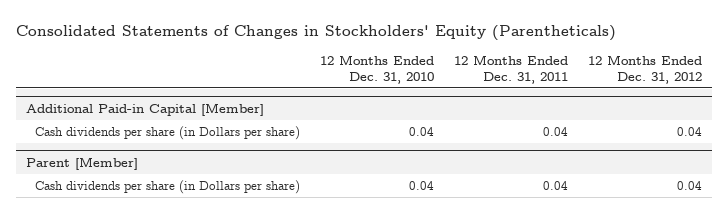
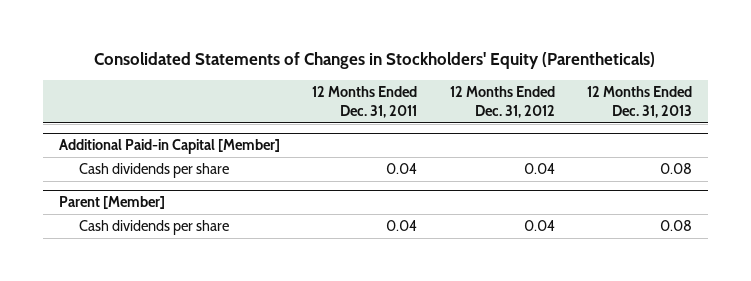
- | 12 Months Ended Dec. 31, 2010 | 12 Months Ended Dec. 31, 2011 | 12 Months Ended Dec. 31, 2012
+ | 12 Months Ended Dec. 31, 2011 | 12 Months Ended Dec. 31, 2012 | 12 Months Ended Dec. 31, 2013
@ Additional Paid-in Capital [Member]
- Cash dividends per share (in Dollars per share) | 0.04 | 0.04 | 0.04
+ Cash dividends per share | 0.04 | 0.04 | 0.08
@ Parent [Member]
- Cash dividends per share (in Dollars per share) | 0.04 | 0.04 | 0.04
+ Cash dividends per share | 0.04 | 0.04 | 0.08

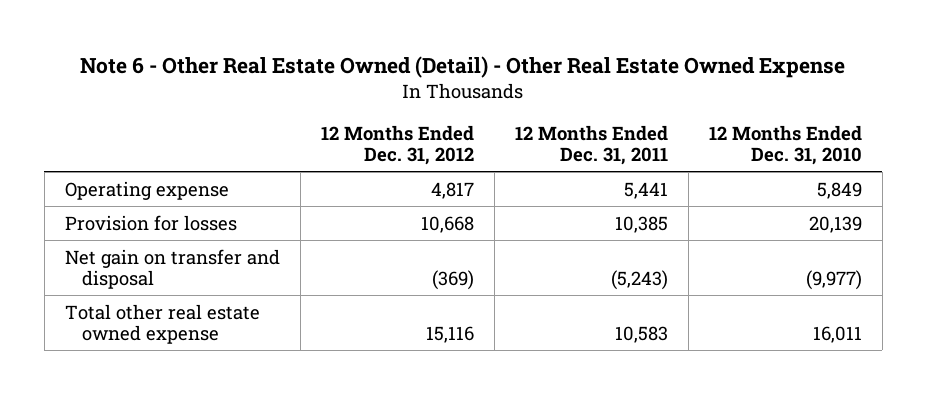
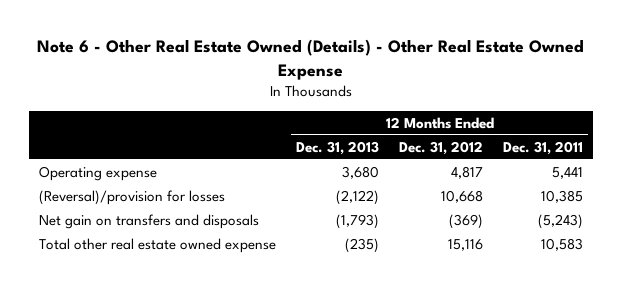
- Note 6 - Other Real Estate Owned (Detail) - Other Real Estate Owned Expense
+ Note 6 - Other Real Estate Owned (Details) - Other Real Estate Owned Expense
- | 12 Months Ended Dec. 31, 2012 | 12 Months Ended Dec. 31, 2011 | 12 Months Ended Dec. 31, 2010
+ | 12 Months Ended Dec. 31, 2013 | 12 Months Ended Dec. 31, 2012 | 12 Months Ended Dec. 31, 2011
- Provision for losses | 10,668 | 10,385 | 20,139
- Net gain on transfer and disposal | (369) | (5,243) | (9,977)
+ (Reversal)/provision for losses | (2,122) | 10,668 | 10,385
+ Net gain on transfers and disposals | (1,793) | (369) | (5,243)

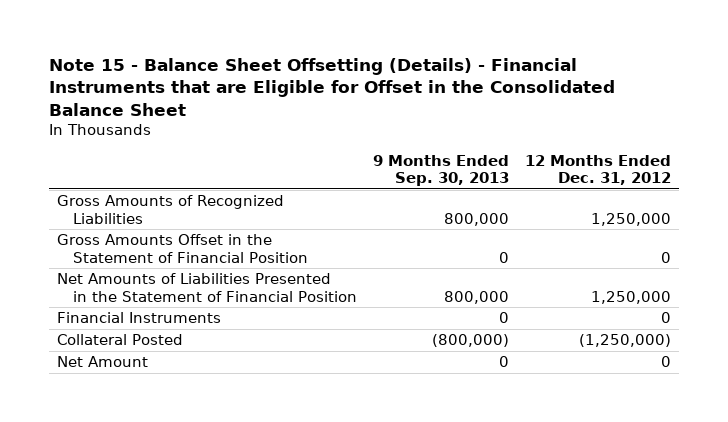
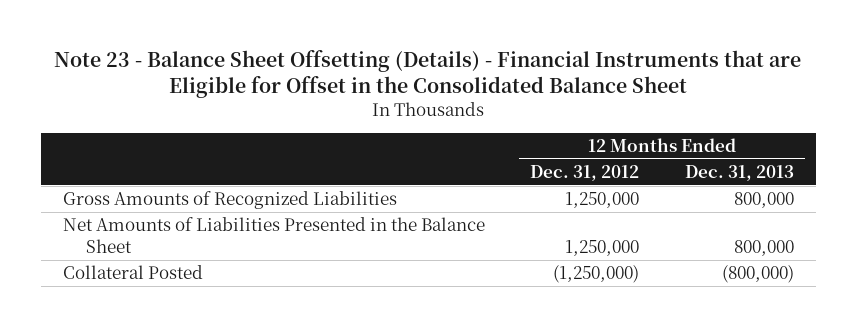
- Note 15 - Balance Sheet Offsetting (Details) - Financial Instruments that are Eligible for Offset in the Consolidated Balance Sheet
+ Note 23 - Balance Sheet Offsetting (Details) - Financial Instruments that are Eligible for Offset in the Consolidated Balance Sheet
- | 9 Months Ended Sep. 30, 2013 | 12 Months Ended Dec. 31, 2012
+ | 12 Months Ended Dec. 31, 2012 | 12 Months Ended Dec. 31, 2013
- Gross Amounts Offset in the Statement of Financial Position | 0 | 0
- Net Amounts of Liabilities Presented in the Statement of Financial Position | 800,000 | 1,250,000
- Financial Instruments | 0 | 0
+ Net Amounts of Liabilities Presented in the Balance Sheet | 1,250,000 | 800,000
- Net Amount | 0 | 0

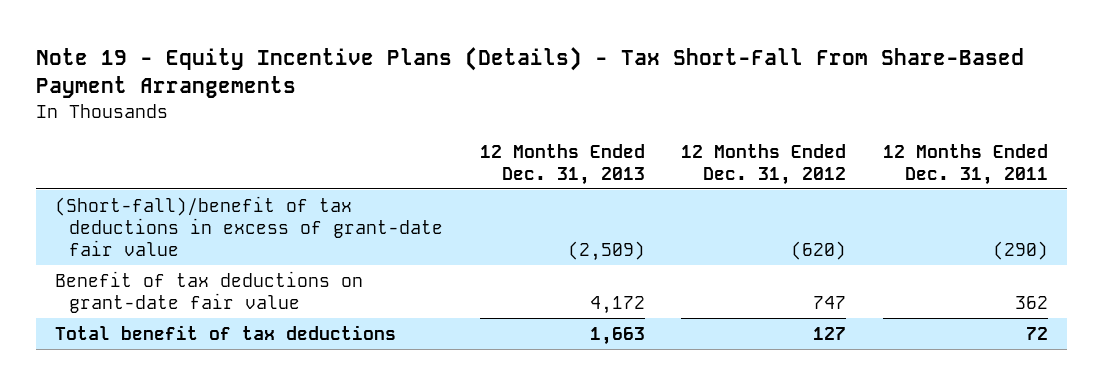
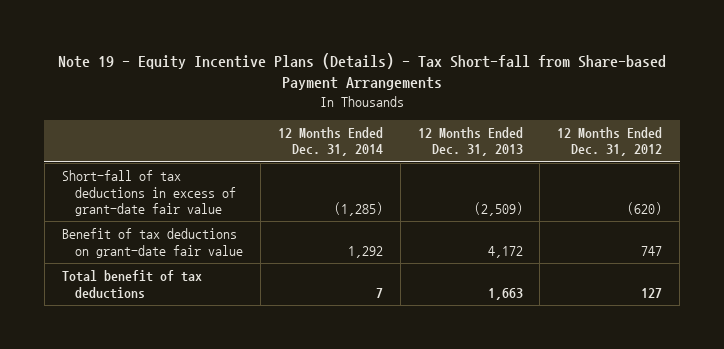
- Note 19 - Equity Incentive Plans (Details) - Tax Short-Fall From Share-Based Payment Arrangements
+ Note 19 - Equity Incentive Plans (Details) - Tax Short-fall from Share-based Payment Arrangements
- | 12 Months Ended Dec. 31, 2013 | 12 Months Ended Dec. 31, 2012 | 12 Months Ended Dec. 31, 2011
+ | 12 Months Ended Dec. 31, 2014 | 12 Months Ended Dec. 31, 2013 | 12 Months Ended Dec. 31, 2012
- (Short-fall)/benefit of tax deductions in excess of grant-date fair value | (2,509) | (620) | (290)
+ Short-fall of tax deductions in excess of grant-date fair value | (1,285) | (2,509) | (620)

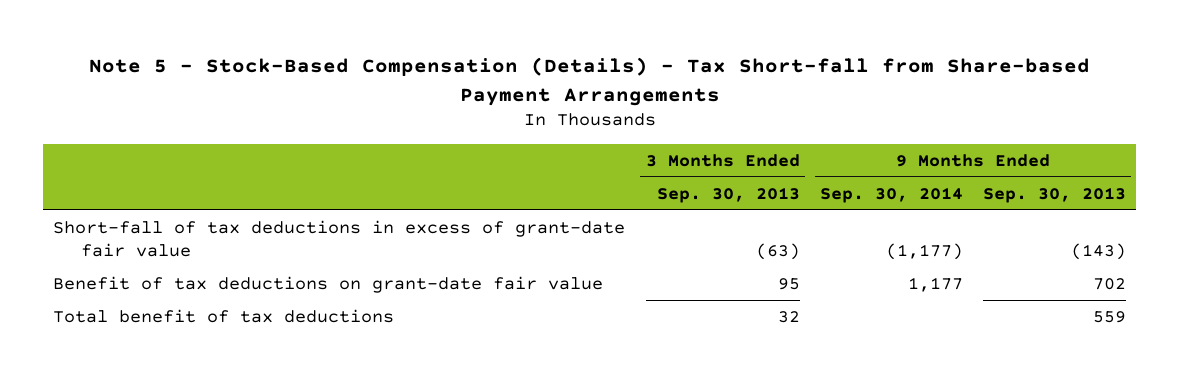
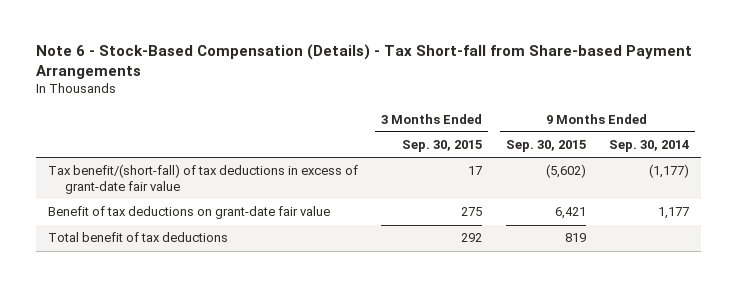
- Note 5 - Stock-Based Compensation (Details) - Tax Short-fall from Share-based Payment Arrangements
+ Note 6 - Stock-Based Compensation (Details) - Tax Short-fall from Share-based Payment Arrangements
- | 3 Months Ended Sep. 30, 2013 | 9 Months Ended Sep. 30, 2014 | 9 Months Ended Sep. 30, 2013
+ | 3 Months Ended Sep. 30, 2015 | 9 Months Ended Sep. 30, 2015 | 9 Months Ended Sep. 30, 2014
- Short-fall of tax deductions in excess of grant-date fair value | (63) | (1,177) | (143)
+ Tax benefit/(short-fall) of tax deductions in excess of grant-date fair value | 17 | (5,602) | (1,177)

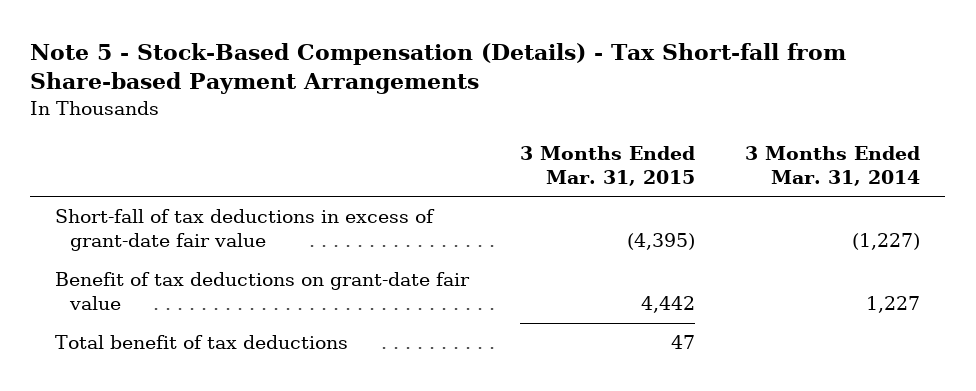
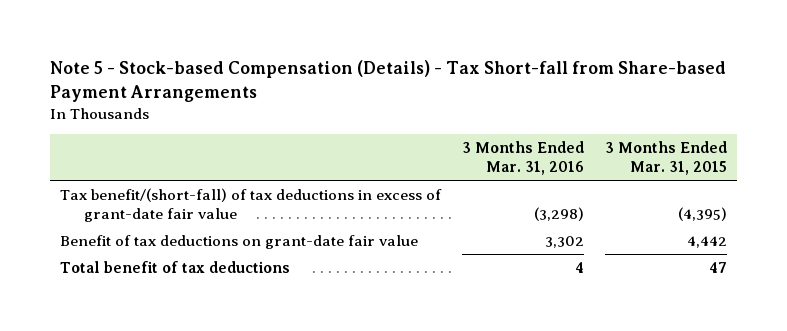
- Note 5 - Stock-Based Compensation (Details) - Tax Short-fall from Share-based Payment Arrangements
+ Note 5 - Stock-based Compensation (Details) - Tax Short-fall from Share-based Payment Arrangements
- | 3 Months Ended Mar. 31, 2015 | 3 Months Ended Mar. 31, 2014
+ | 3 Months Ended Mar. 31, 2016 | 3 Months Ended Mar. 31, 2015
- Short-fall of tax deductions in excess of grant-date fair value | (4,395) | (1,227)
+ Tax benefit/(short-fall) of tax deductions in excess of grant-date fair value | (3,298) | (4,395)

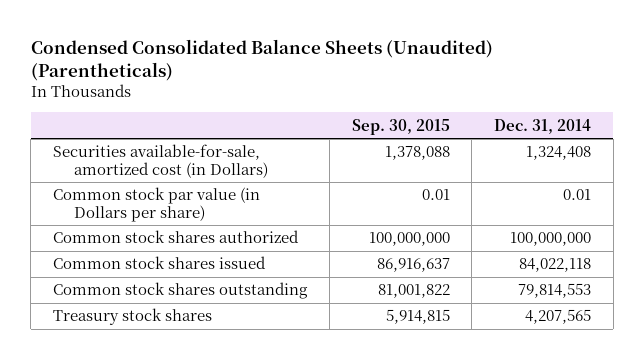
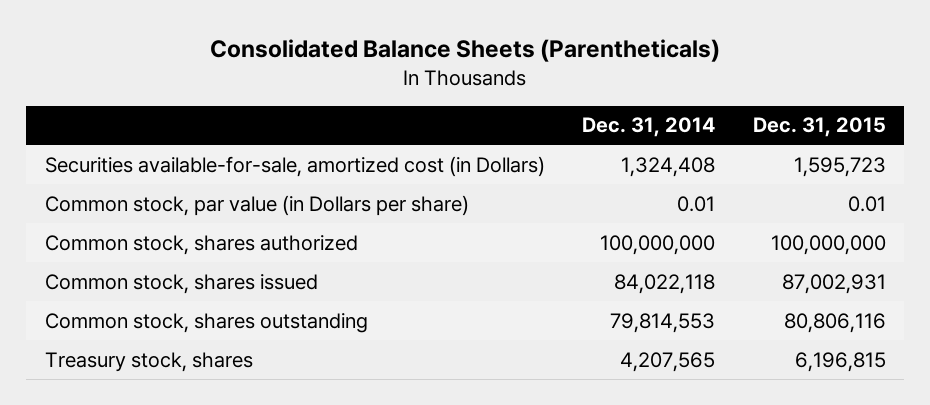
- Condensed Consolidated Balance Sheets (Unaudited) (Parentheticals)
+ Consolidated Balance Sheets (Parentheticals)
- | Sep. 30, 2015 | Dec. 31, 2014
+ | Dec. 31, 2014 | Dec. 31, 2015
- Common stock par value (in Dollars per share) | 0.01 | 0.01
- Common stock shares authorized | 100,000,000 | 100,000,000
- Common stock shares issued | 86,916,637 | 84,022,118
- Common stock shares outstanding | 81,001,822 | 79,814,553
- Treasury stock shares | 5,914,815 | 4,207,565
+ Common stock, par value (in Dollars per share) | 0.01 | 0.01
+ Common stock, shares authorized | 100,000,000 | 100,000,000
+ Common stock, shares issued | 84,022,118 | 87,002,931
+ Common stock, shares outstanding | 79,814,553 | 80,806,116
+ Treasury stock, shares | 4,207,565 | 6,196,815

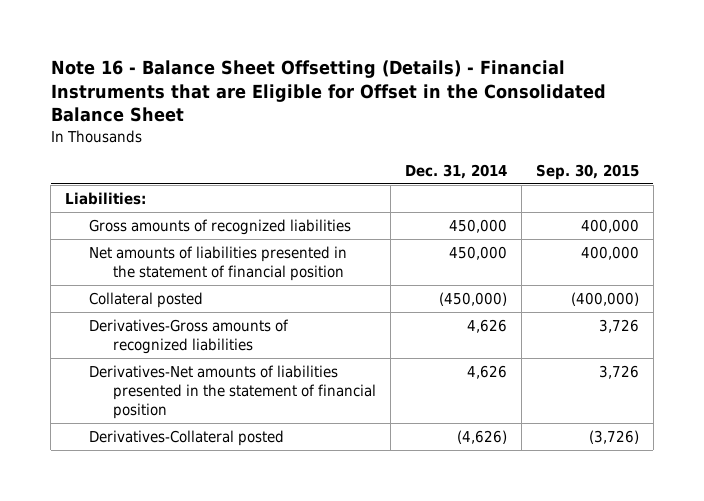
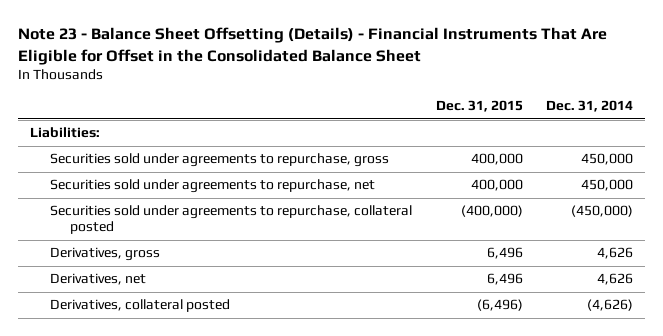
- Note 16 - Balance Sheet Offsetting (Details) - Financial Instruments that are Eligible for Offset in the Consolidated Balance Sheet
+ Note 23 - Balance Sheet Offsetting (Details) - Financial Instruments That Are Eligible for Offset in the Consolidated Balance Sheet
- | Dec. 31, 2014 | Sep. 30, 2015
+ | Dec. 31, 2015 | Dec. 31, 2014
- Gross amounts of recognized liabilities | 450,000 | 400,000
- Net amounts of liabilities presented in the statement of financial position | 450,000 | 400,000
- Collateral posted | (450,000) | (400,000)
- Derivatives-Gross amounts of recognized liabilities | 4,626 | 3,726
- Derivatives-Net amounts of liabilities presented in the statement of financial position | 4,626 | 3,726
- Derivatives-Collateral posted | (4,626) | (3,726)
+ Securities sold under agreements to repurchase, gross | 400,000 | 450,000
+ Securities sold under agreements to repurchase, net | 400,000 | 450,000
+ Securities sold under agreements to repurchase, collateral posted | (400,000) | (450,000)
+ Derivatives, gross | 6,496 | 4,626
+ Derivatives, net | 6,496 | 4,626
+ Derivatives, collateral posted | (6,496) | (4,626)

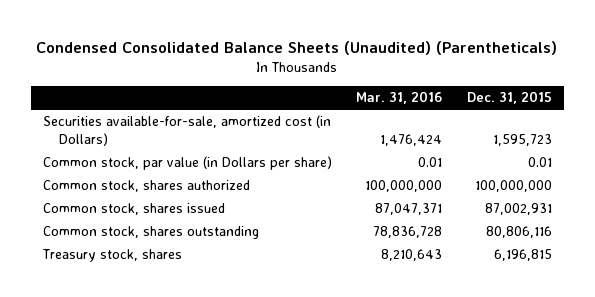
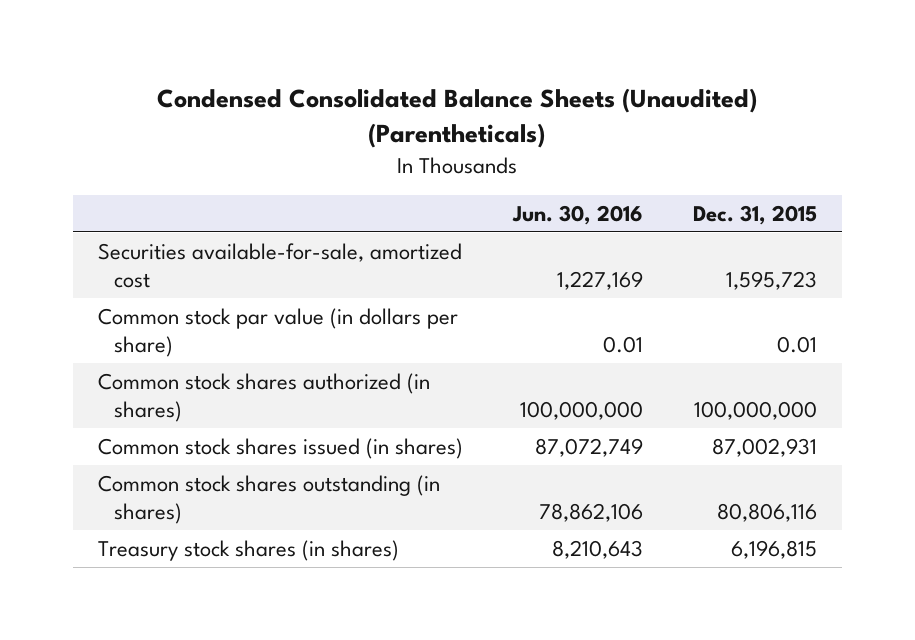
- | Mar. 31, 2016 | Dec. 31, 2015
+ | Jun. 30, 2016 | Dec. 31, 2015
- Securities available-for-sale, amortized cost (in Dollars) | 1,476,424 | 1,595,723
- Common stock, par value (in Dollars per share) | 0.01 | 0.01
- Common stock, shares authorized | 100,000,000 | 100,000,000
- Common stock, shares issued | 87,047,371 | 87,002,931
- Common stock, shares outstanding | 78,836,728 | 80,806,116
- Treasury stock, shares | 8,210,643 | 6,196,815
+ Securities available-for-sale, amortized cost | 1,227,169 | 1,595,723
+ Common stock par value (in dollars per share) | 0.01 | 0.01
+ Common stock shares authorized (in shares) | 100,000,000 | 100,000,000
+ Common stock shares issued (in shares) | 87,072,749 | 87,002,931
+ Common stock shares outstanding (in shares) | 78,862,106 | 80,806,116
+ Treasury stock shares (in shares) | 8,210,643 | 6,196,815

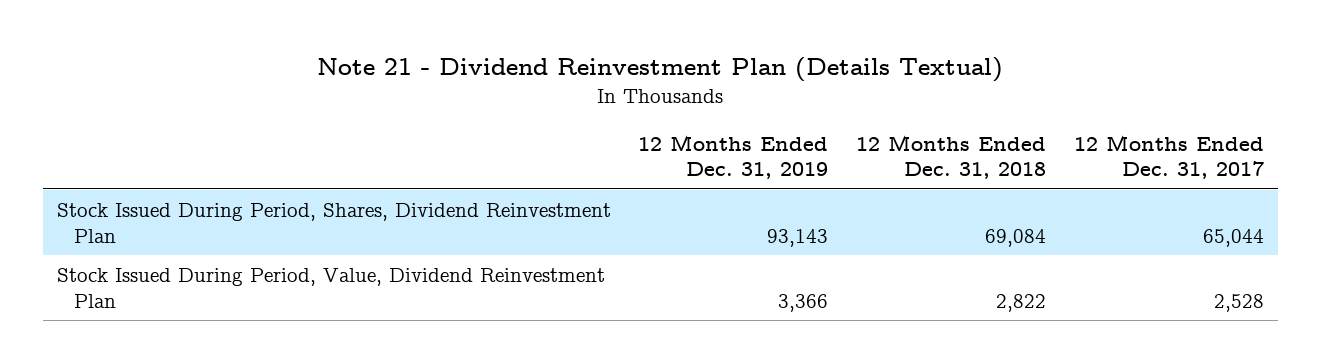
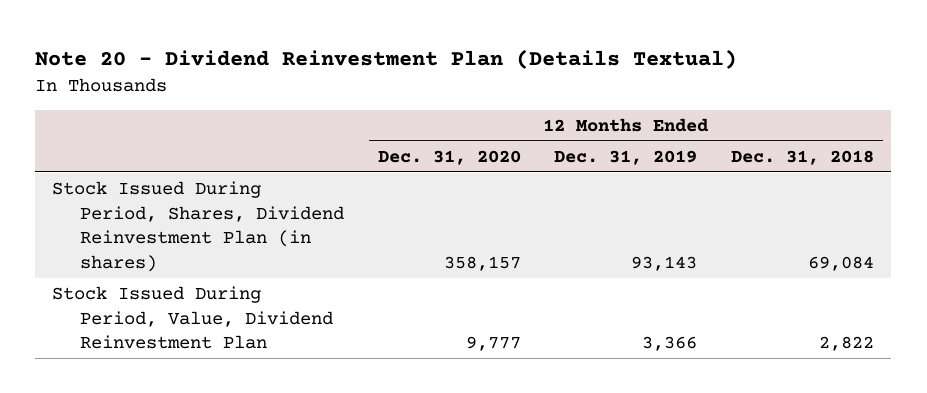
- Note 21 - Dividend Reinvestment Plan (Details Textual)
+ Note 20 - Dividend Reinvestment Plan (Details Textual)
- | 12 Months Ended Dec. 31, 2019 | 12 Months Ended Dec. 31, 2018 | 12 Months Ended Dec. 31, 2017
+ | 12 Months Ended Dec. 31, 2020 | 12 Months Ended Dec. 31, 2019 | 12 Months Ended Dec. 31, 2018
- Stock Issued During Period, Shares, Dividend Reinvestment Plan | 93,143 | 69,084 | 65,044
+ Stock Issued During Period, Shares, Dividend Reinvestment Plan (in shares) | 358,157 | 93,143 | 69,084

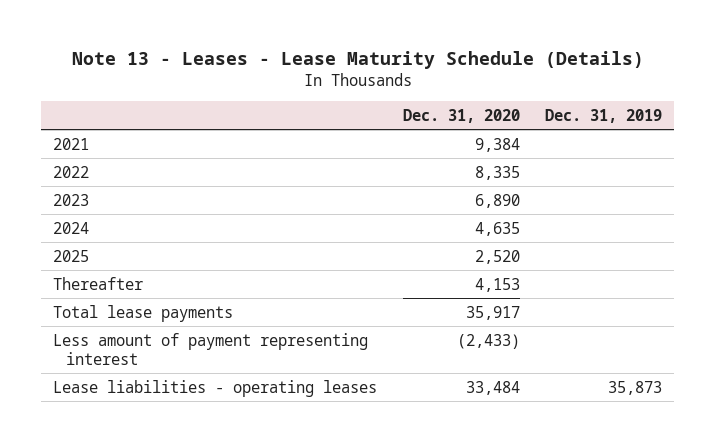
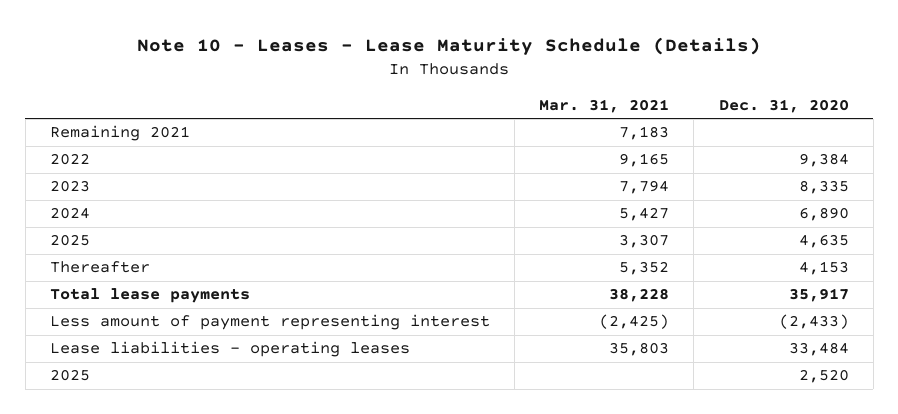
- Note 13 - Leases - Lease Maturity Schedule (Details)
+ Note 10 - Leases - Lease Maturity Schedule (Details)
- | Dec. 31, 2020 | Dec. 31, 2019
+ | Mar. 31, 2021 | Dec. 31, 2020
- 2021 | 9,384 |
- 2022 | 8,335 |
- 2023 | 6,890 |
- 2024 | 4,635 |
+ Remaining 2021 | 7,183 |
+ 2022 | 9,165 | 9,384
+ 2023 | 7,794 | 8,335
+ 2024 | 5,427 | 6,890
+ 2025 | 3,307 | 4,635
moved down: 2025 | | 2,520

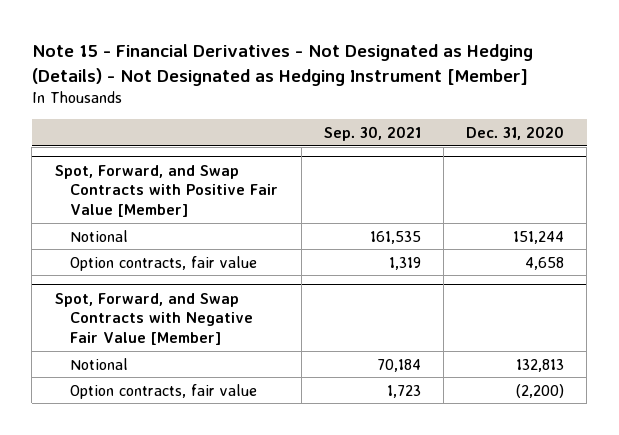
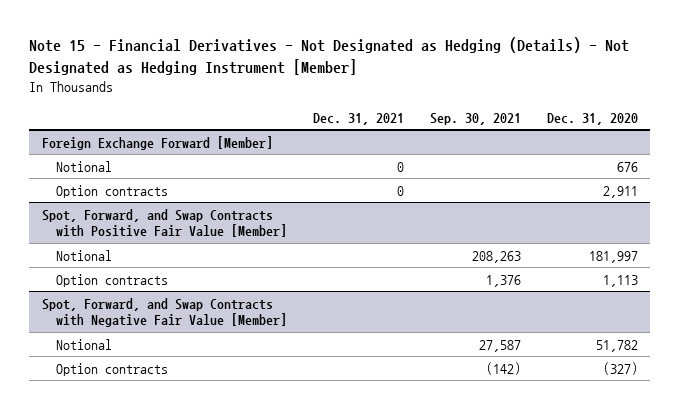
- | Sep. 30, 2021 | Dec. 31, 2020
+ | Dec. 31, 2021 | Sep. 30, 2021 | Dec. 31, 2020
+ Foreign Exchange Forward [Member]
+ Notional | 0 | | 676
+ Option contracts | 0 | | 2,911
@ Spot, Forward, and Swap Contracts with Positive Fair Value [Member]
- Notional | 161,535 | 151,244
- Option contracts, fair value | 1,319 | 4,658
+ Notional | | 208,263 | 181,997
+ Option contracts | | 1,376 | 1,113
@ Spot, Forward, and Swap Contracts with Negative Fair Value [Member]
- Notional | 70,184 | 132,813
- Option contracts, fair value | 1,723 | (2,200)
+ Notional | | 27,587 | 51,782
+ Option contracts | | (142) | (327)

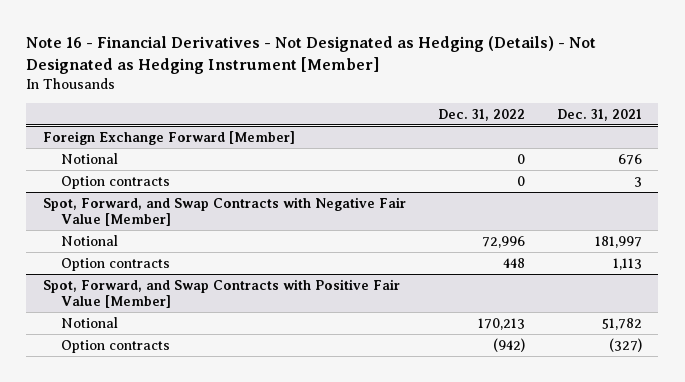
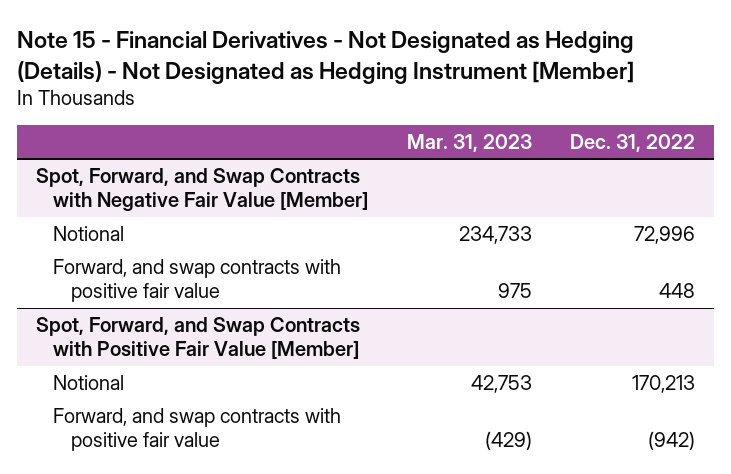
- Note 16 - Financial Derivatives - Not Designated as Hedging (Details) - Not Designated as Hedging Instrument [Member]
+ Note 15 - Financial Derivatives - Not Designated as Hedging (Details) - Not Designated as Hedging Instrument [Member]
- | Dec. 31, 2022 | Dec. 31, 2021
+ | Mar. 31, 2023 | Dec. 31, 2022
- Foreign Exchange Forward [Member]
- Notional | 0 | 676
- Option contracts | 0 | 3
@ Spot, Forward, and Swap Contracts with Negative Fair Value [Member]
- Option contracts | 448 | 1,113
+ Forward, and swap contracts with positive fair value | 975 | 448
@ Spot, Forward, and Swap Contracts with Positive Fair Value [Member]
- Option contracts | (942) | (327)
+ Forward, and swap contracts with positive fair value | (429) | (942)

